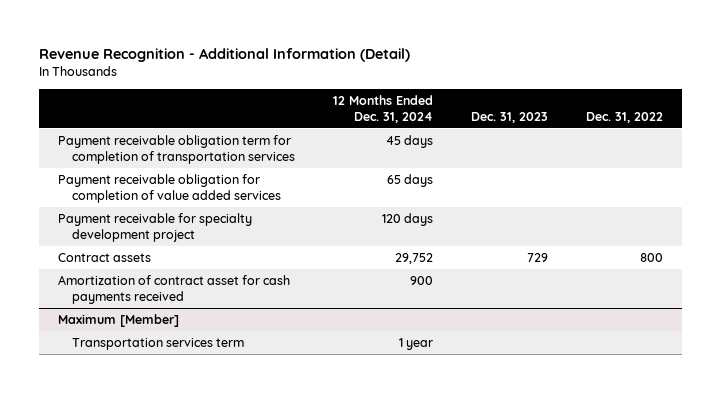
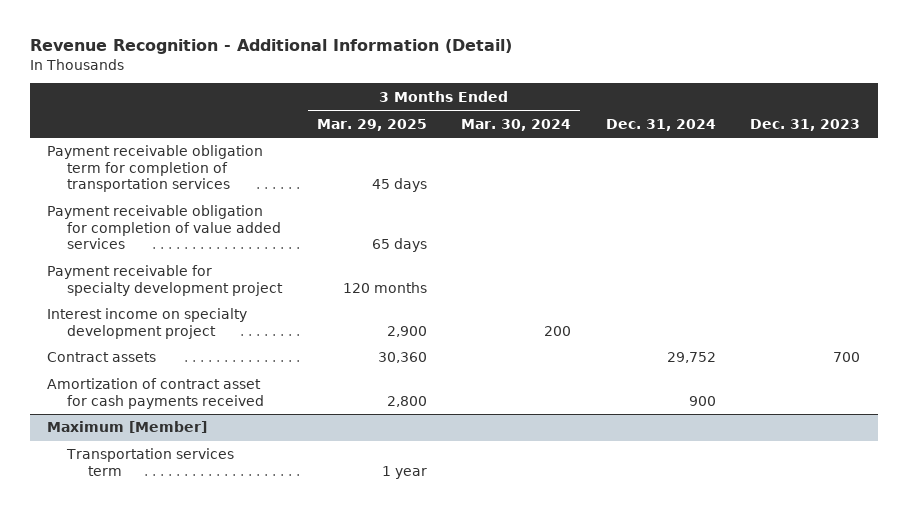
- | 12 Months Ended Dec. 31, 2024 | Dec. 31, 2023 | Dec. 31, 2022
+ | 3 Months Ended Mar. 29, 2025 | 3 Months Ended Mar. 30, 2024 | Dec. 31, 2024 | Dec. 31, 2023
- Contract assets | 29,752 | 729 | 800
+ Interest income on specialty development project | 2,900 | 200 | |
+ Contract assets | 30,360 | | 29,752 | 700

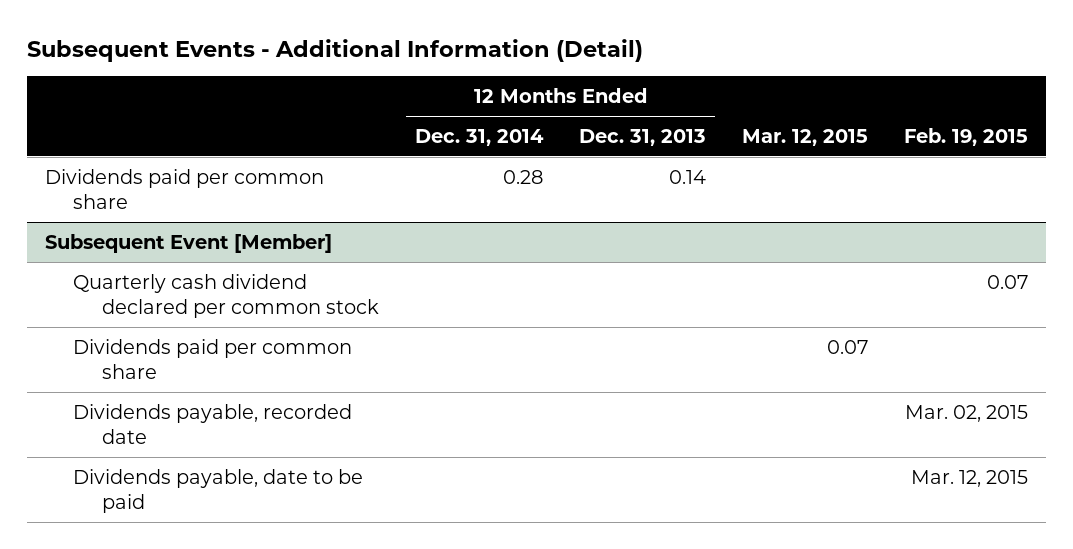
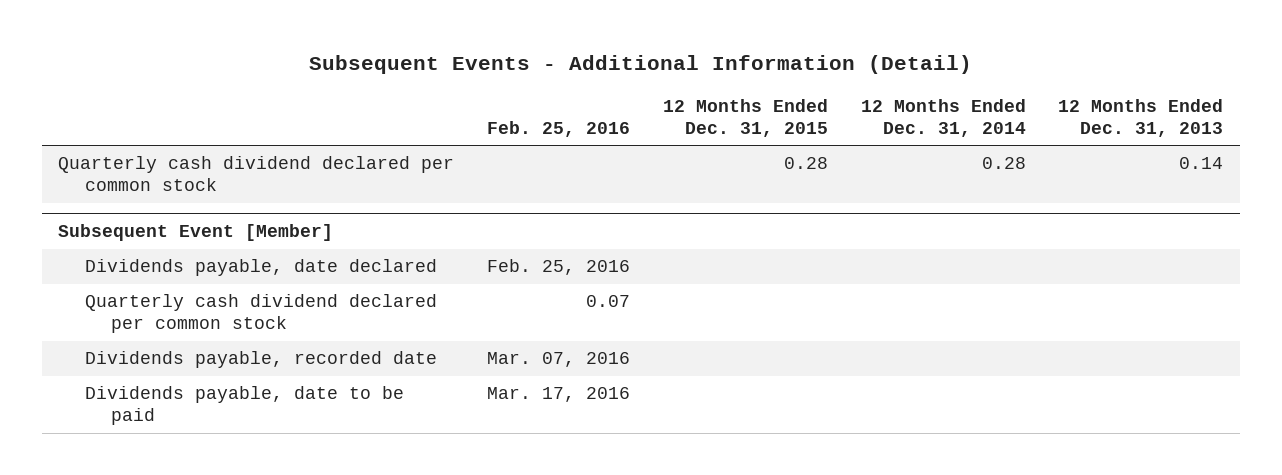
- | 12 Months Ended Dec. 31, 2014 | 12 Months Ended Dec. 31, 2013 | Mar. 12, 2015 | Feb. 19, 2015
+ | Feb. 25, 2016 | 12 Months Ended Dec. 31, 2015 | 12 Months Ended Dec. 31, 2014 | 12 Months Ended Dec. 31, 2013
- Dividends paid per common share | 0.28 | 0.14 | |
+ Quarterly cash dividend declared per common stock | | 0.28 | 0.28 | 0.14
@ Subsequent Event [Member]
+ Dividends payable, date declared | Feb. 25, 2016 | | |
- Dividends paid per common share | | | 0.07 |

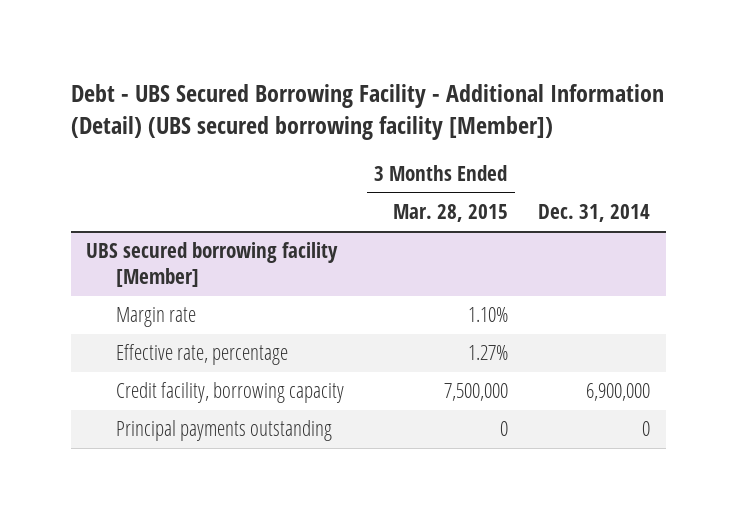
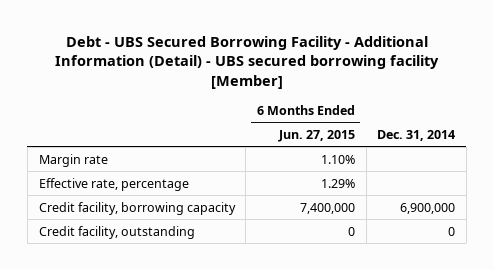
- Debt - UBS Secured Borrowing Facility - Additional Information (Detail) (UBS secured borrowing facility [Member])
+ Debt - UBS Secured Borrowing Facility - Additional Information (Detail) - UBS secured borrowing facility [Member]
- | 3 Months Ended Mar. 28, 2015 | Dec. 31, 2014
+ | 6 Months Ended Jun. 27, 2015 | Dec. 31, 2014
- UBS secured borrowing facility [Member]
- Principal payments outstanding | 0 | 0
+ Credit facility, outstanding | 0 | 0

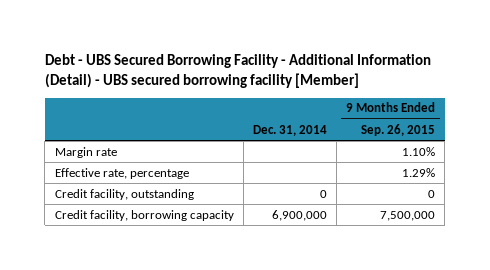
- | 6 Months Ended Jun. 27, 2015 | Dec. 31, 2014
+ | Dec. 31, 2014 | 9 Months Ended Sep. 26, 2015
moved down: Credit facility, borrowing capacity | 6,900,000 | 7,500,000

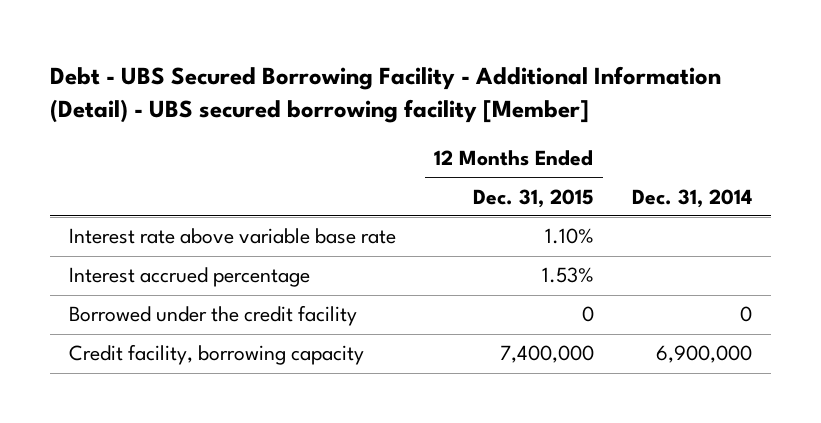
- | Dec. 31, 2014 | 9 Months Ended Sep. 26, 2015
+ | 12 Months Ended Dec. 31, 2015 | Dec. 31, 2014
- Margin rate | | 1.10%
- Effective rate, percentage | | 1.29%
- Credit facility, outstanding | 0 | 0
+ Interest rate above variable base rate | 1.10% |
+ Interest accrued percentage | 1.53% |
+ Borrowed under the credit facility | 0 | 0

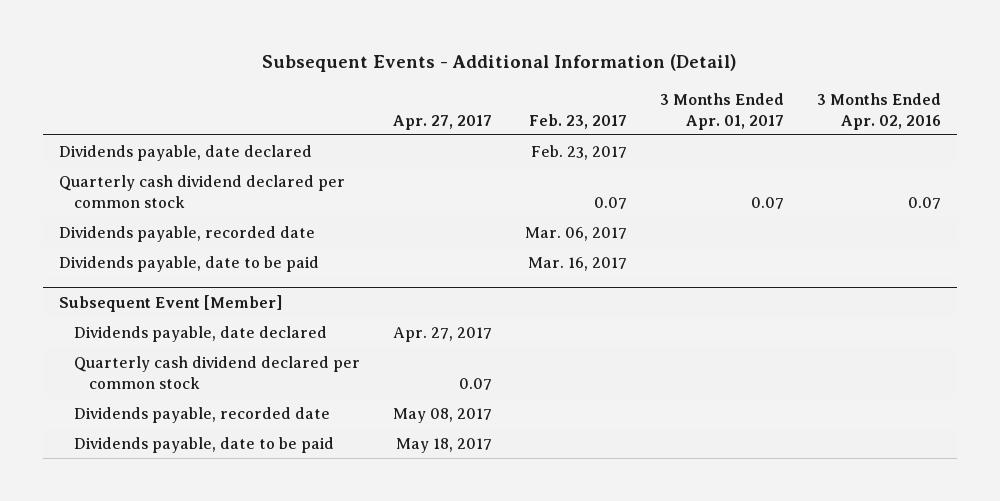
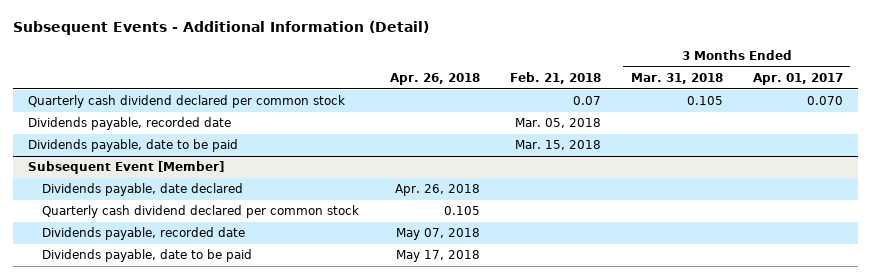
- | Apr. 27, 2017 | Feb. 23, 2017 | 3 Months Ended Apr. 01, 2017 | 3 Months Ended Apr. 02, 2016
+ | Apr. 26, 2018 | Feb. 21, 2018 | 3 Months Ended Mar. 31, 2018 | 3 Months Ended Apr. 01, 2017
- Dividends payable, date declared | | Feb. 23, 2017 | |
- Quarterly cash dividend declared per common stock | | 0.07 | 0.07 | 0.07
+ Quarterly cash dividend declared per common stock | | 0.07 | 0.105 | 0.070

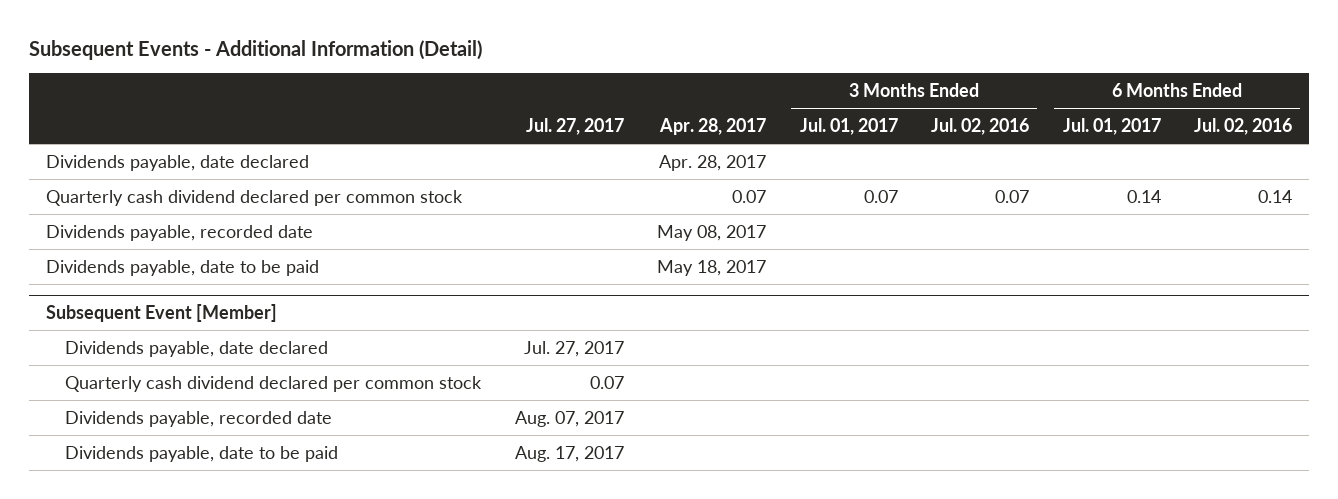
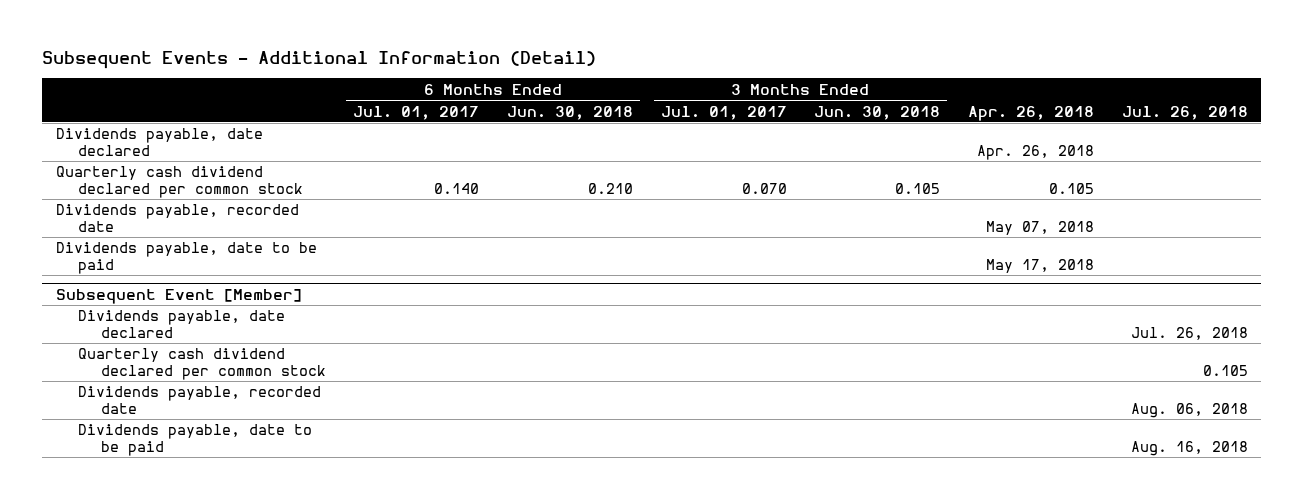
- | Jul. 27, 2017 | Apr. 28, 2017 | 3 Months Ended Jul. 01, 2017 | 3 Months Ended Jul. 02, 2016 | 6 Months Ended Jul. 01, 2017 | 6 Months Ended Jul. 02, 2016
+ | 6 Months Ended Jul. 01, 2017 | 6 Months Ended Jun. 30, 2018 | 3 Months Ended Jul. 01, 2017 | 3 Months Ended Jun. 30, 2018 | Apr. 26, 2018 | Jul. 26, 2018
- Quarterly cash dividend declared per common stock | | 0.07 | 0.07 | 0.07 | 0.14 | 0.14
+ Quarterly cash dividend declared per common stock | 0.140 | 0.210 | 0.070 | 0.105 | 0.105 |

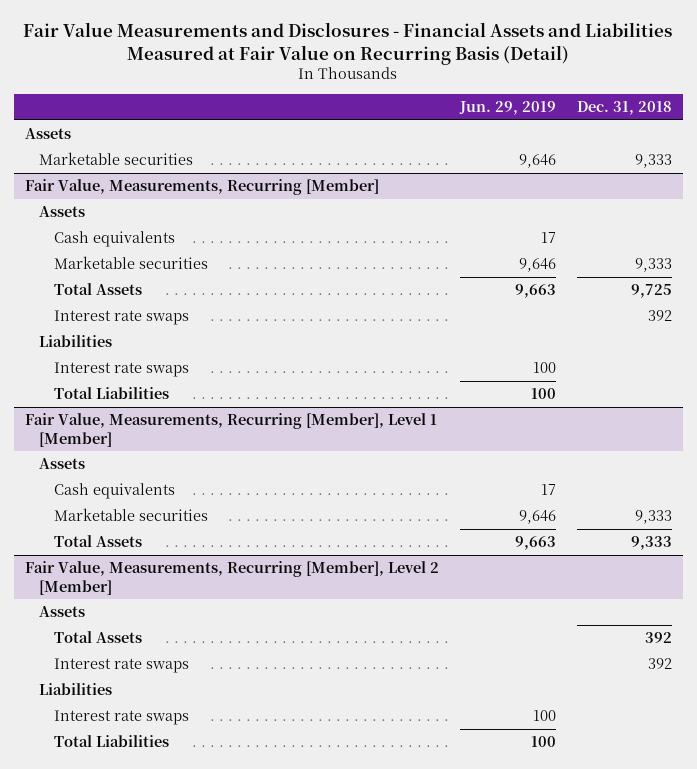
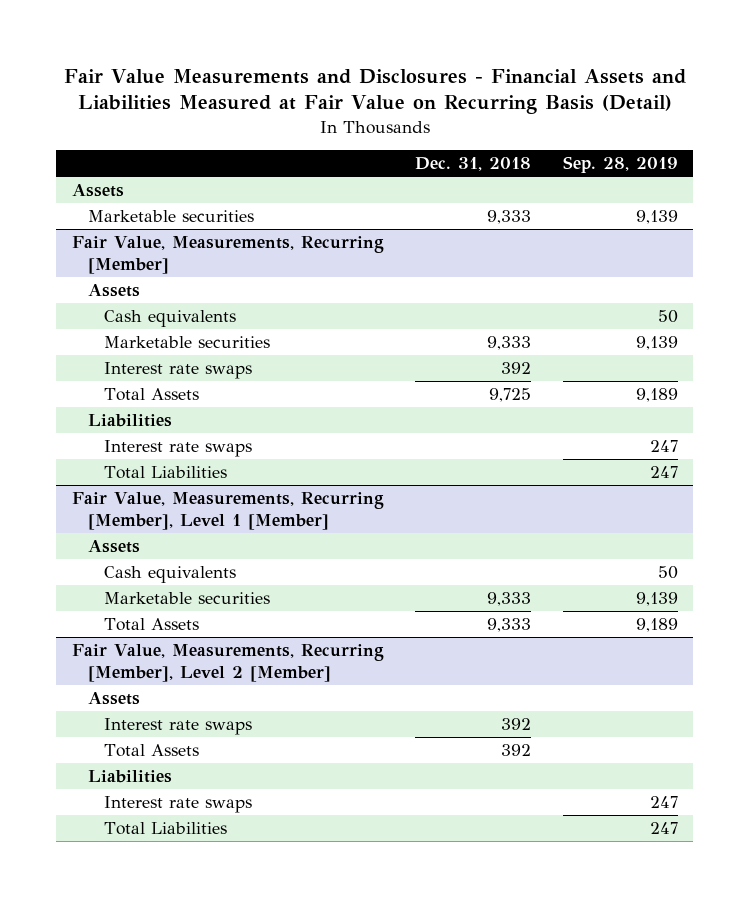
- | Jun. 29, 2019 | Dec. 31, 2018
+ | Dec. 31, 2018 | Sep. 28, 2019
@ Fair Value, Measurements, Recurring [Member]
moved down: Total Assets | 9,725 | 9,189
@ Fair Value, Measurements, Recurring [Member], Level 2 [Member]
moved down: Total Assets | 392 |

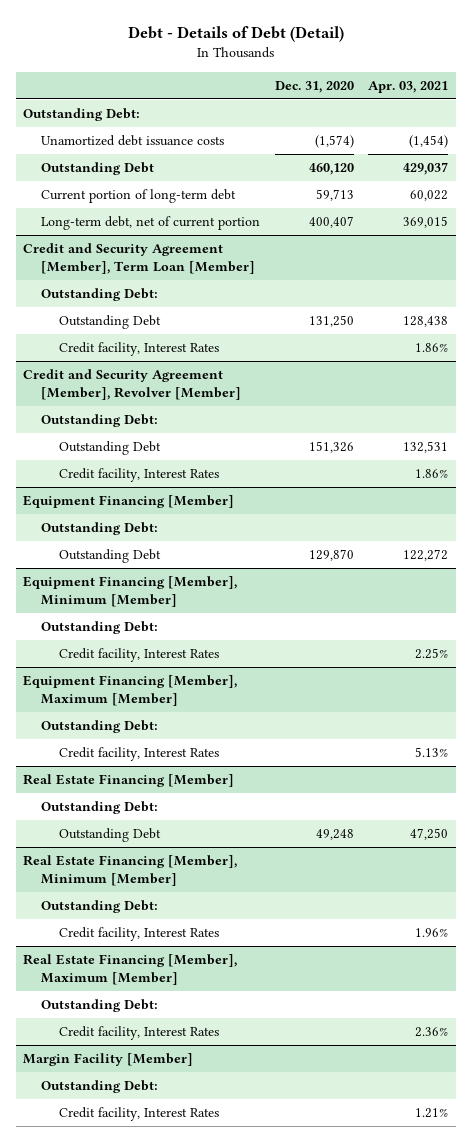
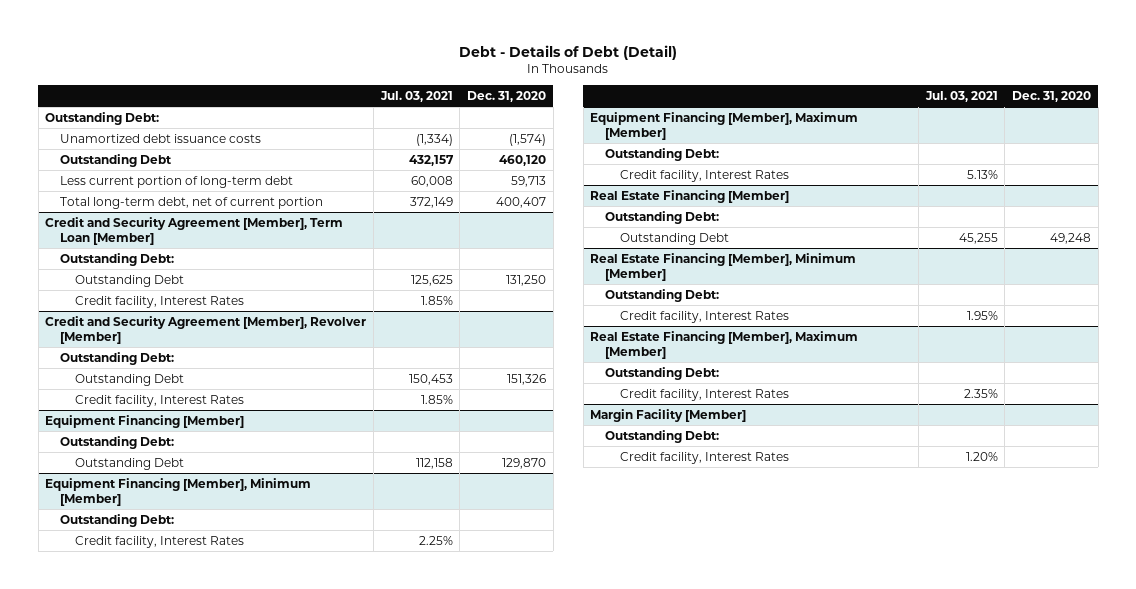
- | Dec. 31, 2020 | Apr. 03, 2021
+ | Jul. 03, 2021 | Dec. 31, 2020
- Current portion of long-term debt | 59,713 | 60,022
- Long-term debt, net of current portion | 400,407 | 369,015
+ Less current portion of long-term debt | 60,008 | 59,713
+ Total long-term debt, net of current portion | 372,149 | 400,407

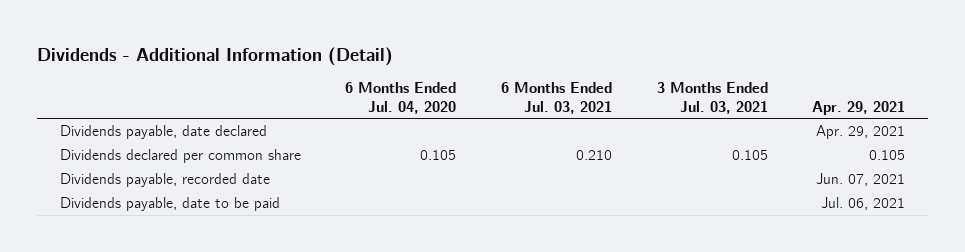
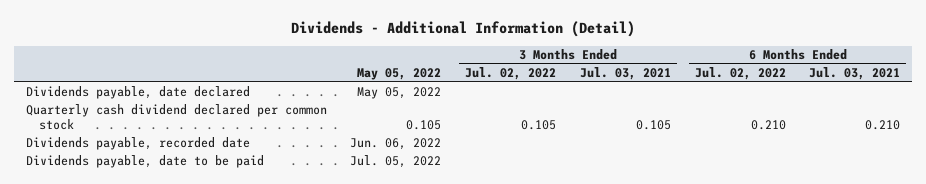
- | 6 Months Ended Jul. 04, 2020 | 6 Months Ended Jul. 03, 2021 | 3 Months Ended Jul. 03, 2021 | Apr. 29, 2021
+ | May 05, 2022 | 3 Months Ended Jul. 02, 2022 | 3 Months Ended Jul. 03, 2021 | 6 Months Ended Jul. 02, 2022 | 6 Months Ended Jul. 03, 2021
- Dividends declared per common share | 0.105 | 0.210 | 0.105 | 0.105
+ Quarterly cash dividend declared per common stock | 0.105 | 0.105 | 0.105 | 0.210 | 0.210

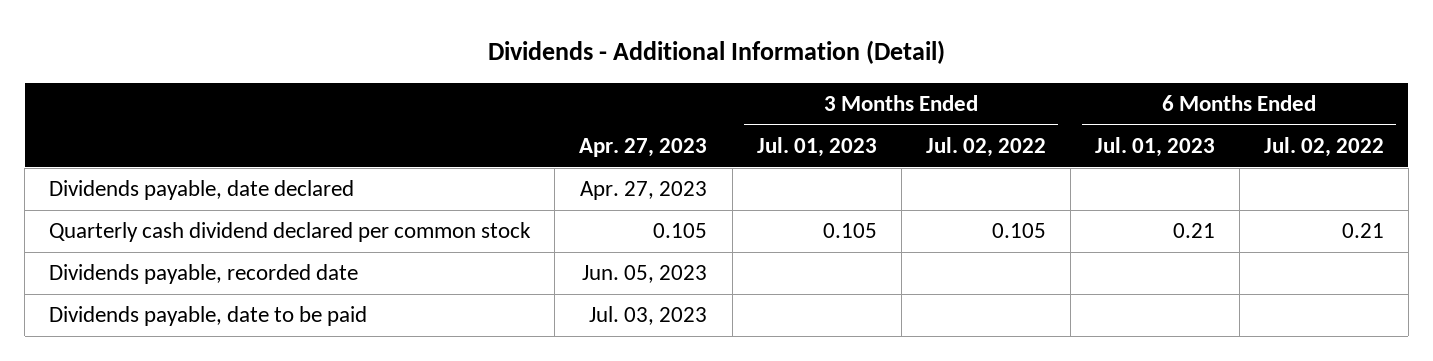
- | May 05, 2022 | 3 Months Ended Jul. 02, 2022 | 3 Months Ended Jul. 03, 2021 | 6 Months Ended Jul. 02, 2022 | 6 Months Ended Jul. 03, 2021
+ | Apr. 27, 2023 | 3 Months Ended Jul. 01, 2023 | 3 Months Ended Jul. 02, 2022 | 6 Months Ended Jul. 01, 2023 | 6 Months Ended Jul. 02, 2022
- Quarterly cash dividend declared per common stock | 0.105 | 0.105 | 0.105 | 0.210 | 0.210
+ Quarterly cash dividend declared per common stock | 0.105 | 0.105 | 0.105 | 0.21 | 0.21

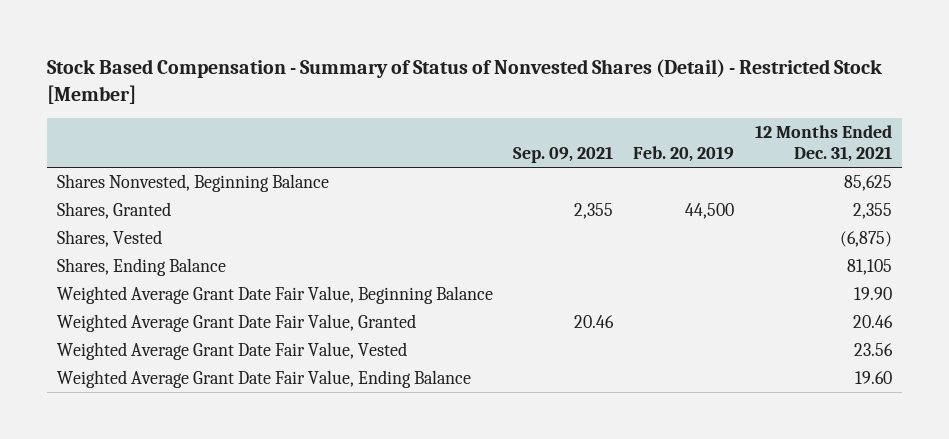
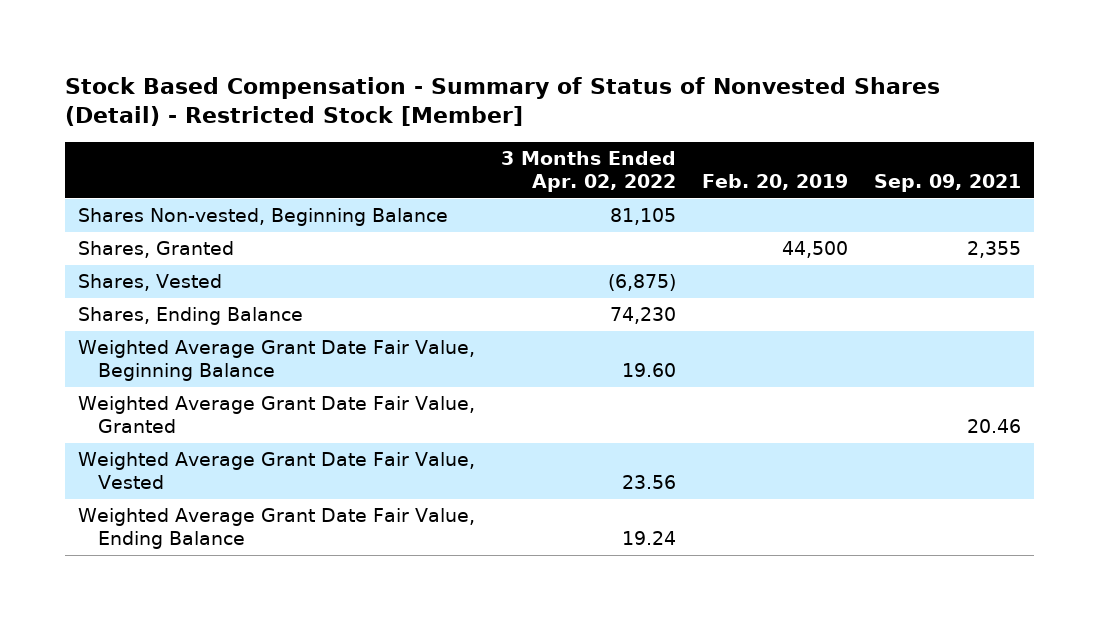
- | Sep. 09, 2021 | Feb. 20, 2019 | 12 Months Ended Dec. 31, 2021
+ | 3 Months Ended Apr. 02, 2022 | Feb. 20, 2019 | Sep. 09, 2021
- Shares Nonvested, Beginning Balance | | | 85,625
+ Shares Non-vested, Beginning Balance | 81,105 | |

